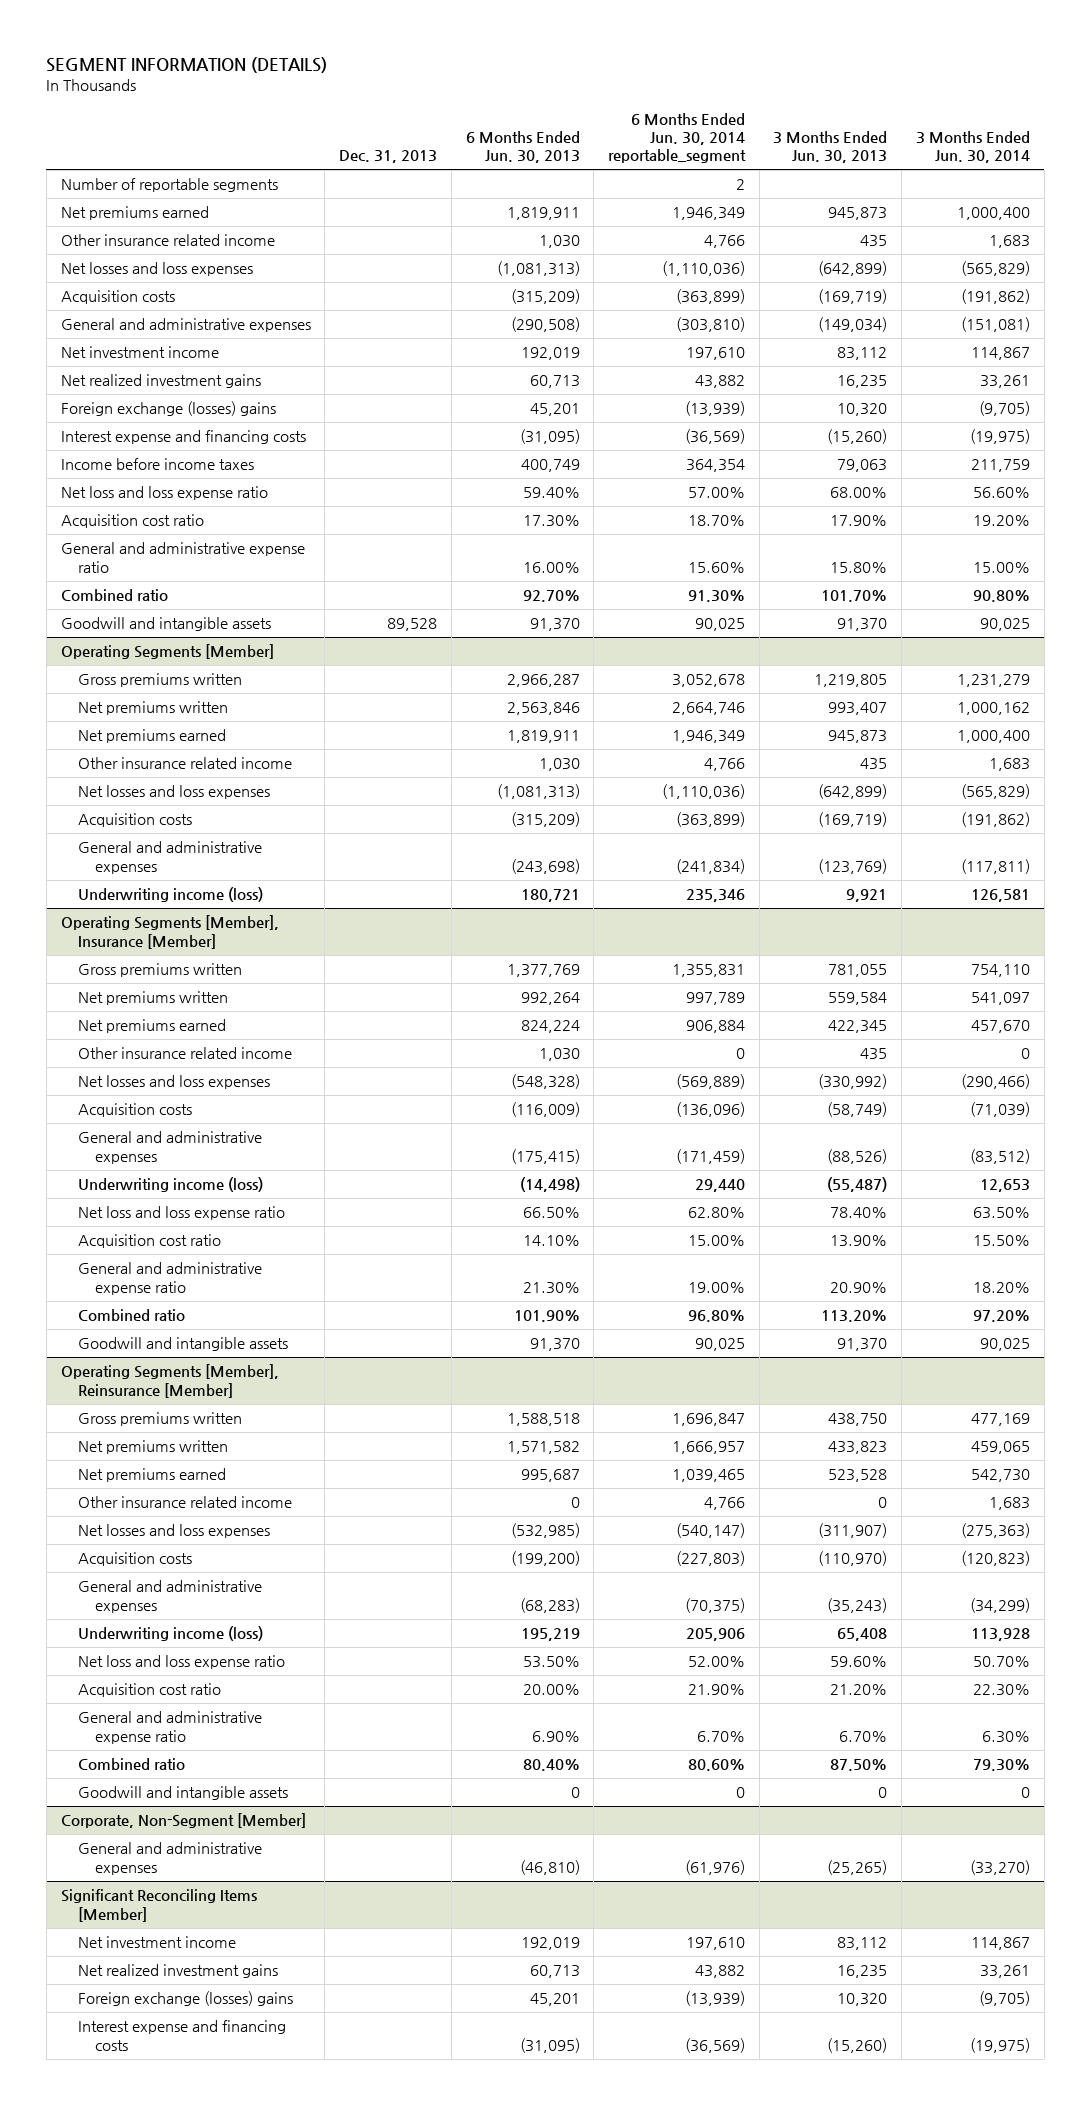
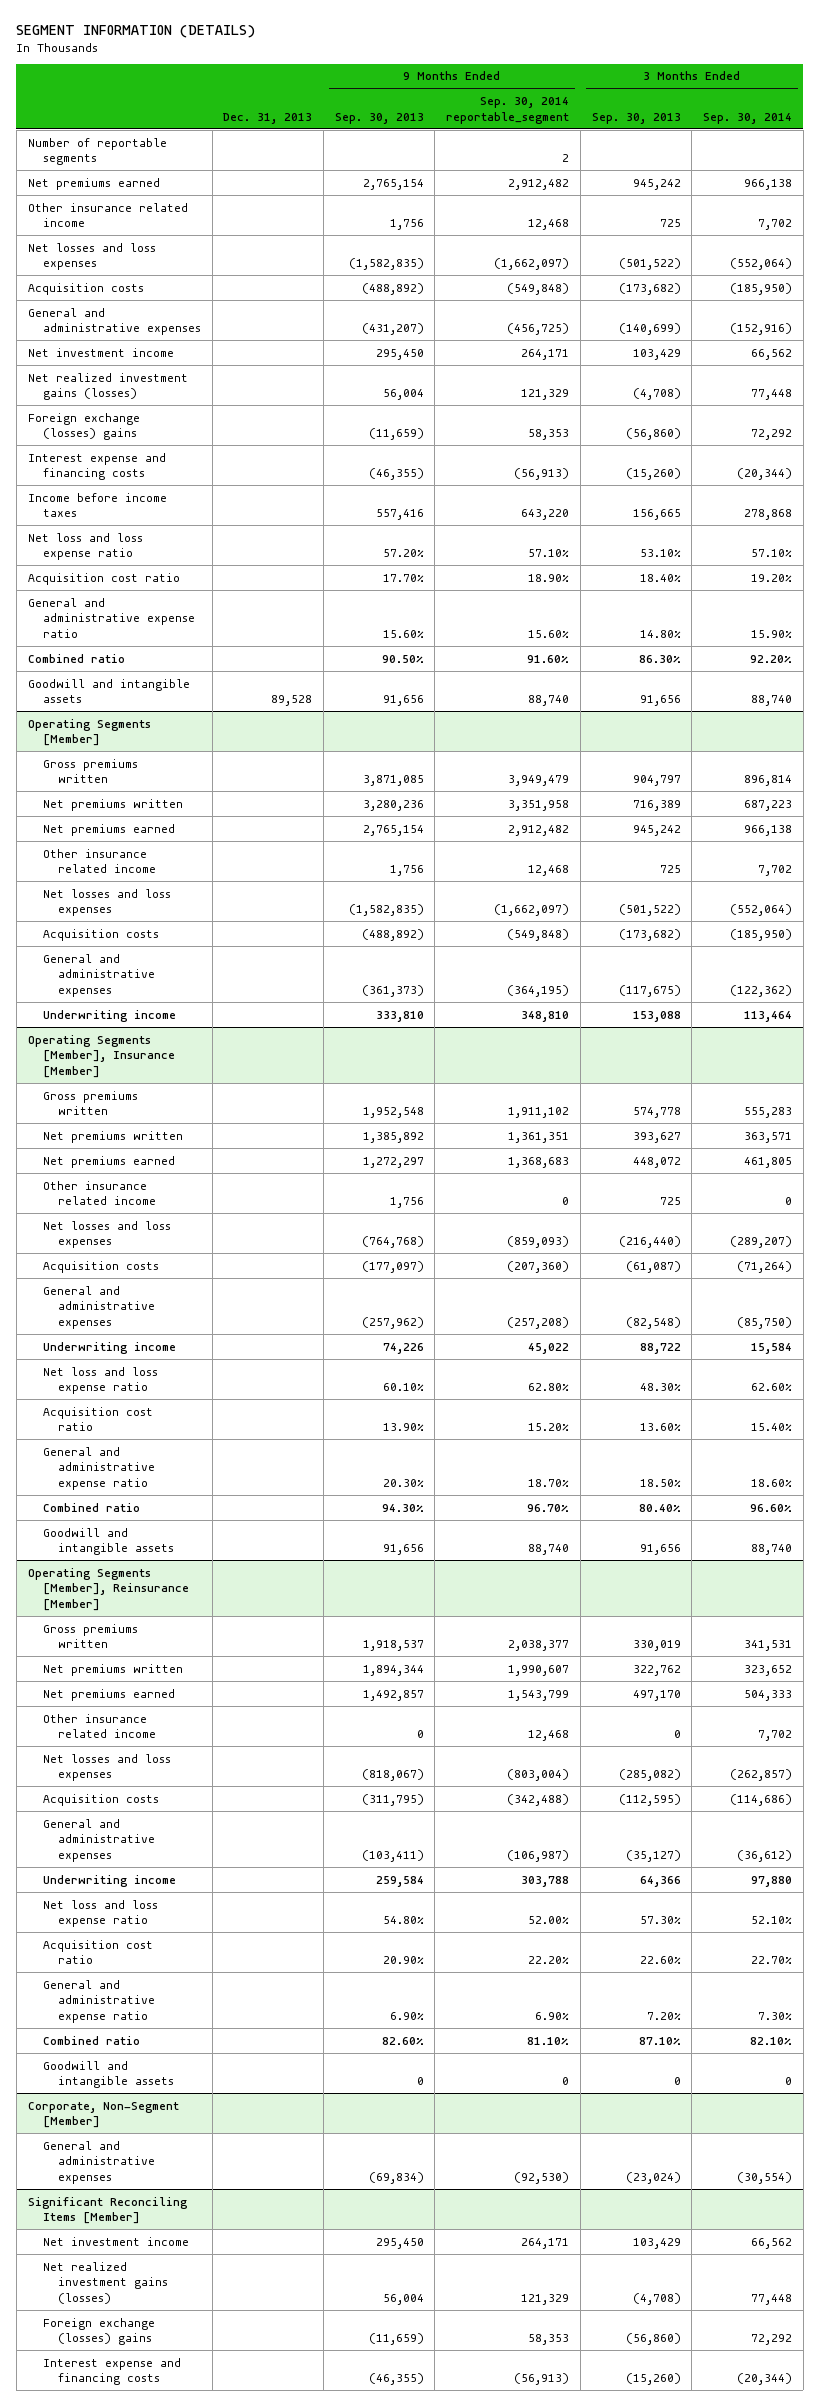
- | Dec. 31, 2013 | 6 Months Ended Jun. 30, 2013 | 6 Months Ended Jun. 30, 2014 reportable_segment | 3 Months Ended Jun. 30, 2013 | 3 Months Ended Jun. 30, 2014
+ | Dec. 31, 2013 | 9 Months Ended Sep. 30, 2013 | 9 Months Ended Sep. 30, 2014 reportable_segment | 3 Months Ended Sep. 30, 2013 | 3 Months Ended Sep. 30, 2014
- Net realized investment gains | | 60,713 | 43,882 | 16,235 | 33,261
+ Net realized investment gains (losses) | | 56,004 | 121,329 | (4,708) | 77,448
@ Operating Segments [Member]
- Underwriting income (loss) | | 180,721 | 235,346 | 9,921 | 126,581
+ Underwriting income | | 333,810 | 348,810 | 153,088 | 113,464
@ Operating Segments [Member], Insurance [Member]
- Underwriting income (loss) | | (14,498) | 29,440 | (55,487) | 12,653
+ Underwriting income | | 74,226 | 45,022 | 88,722 | 15,584
@ Operating Segments [Member], Reinsurance [Member]
- Underwriting income (loss) | | 195,219 | 205,906 | 65,408 | 113,928
+ Underwriting income | | 259,584 | 303,788 | 64,366 | 97,880
@ Significant Reconciling Items [Member]
- Net realized investment gains | | 60,713 | 43,882 | 16,235 | 33,261
+ Net realized investment gains (losses) | | 56,004 | 121,329 | (4,708) | 77,448

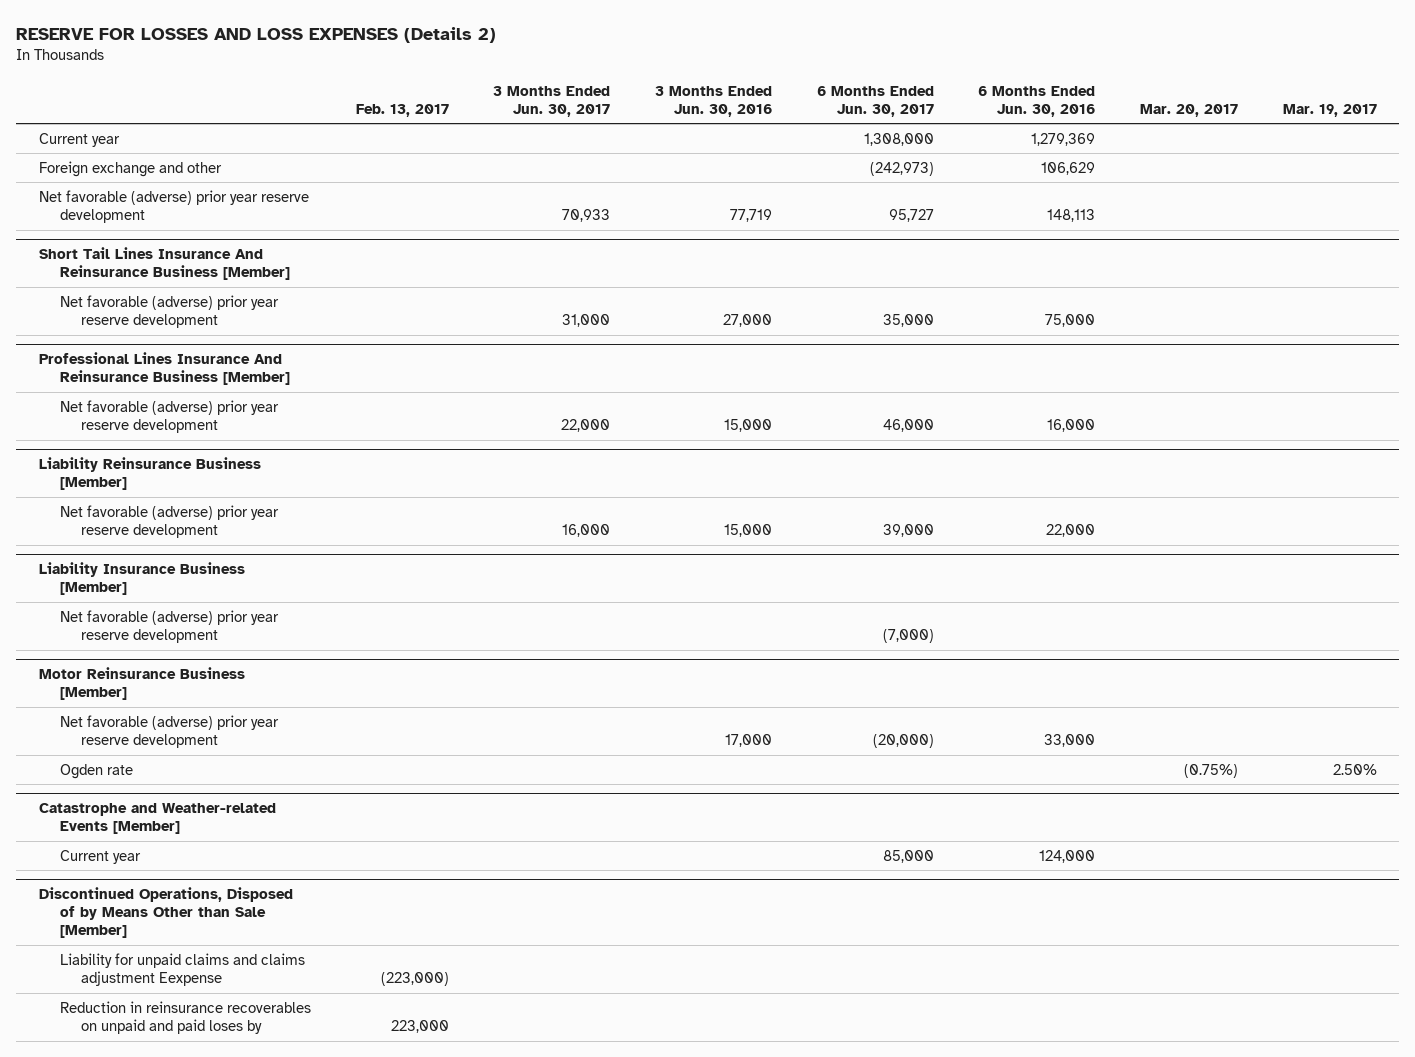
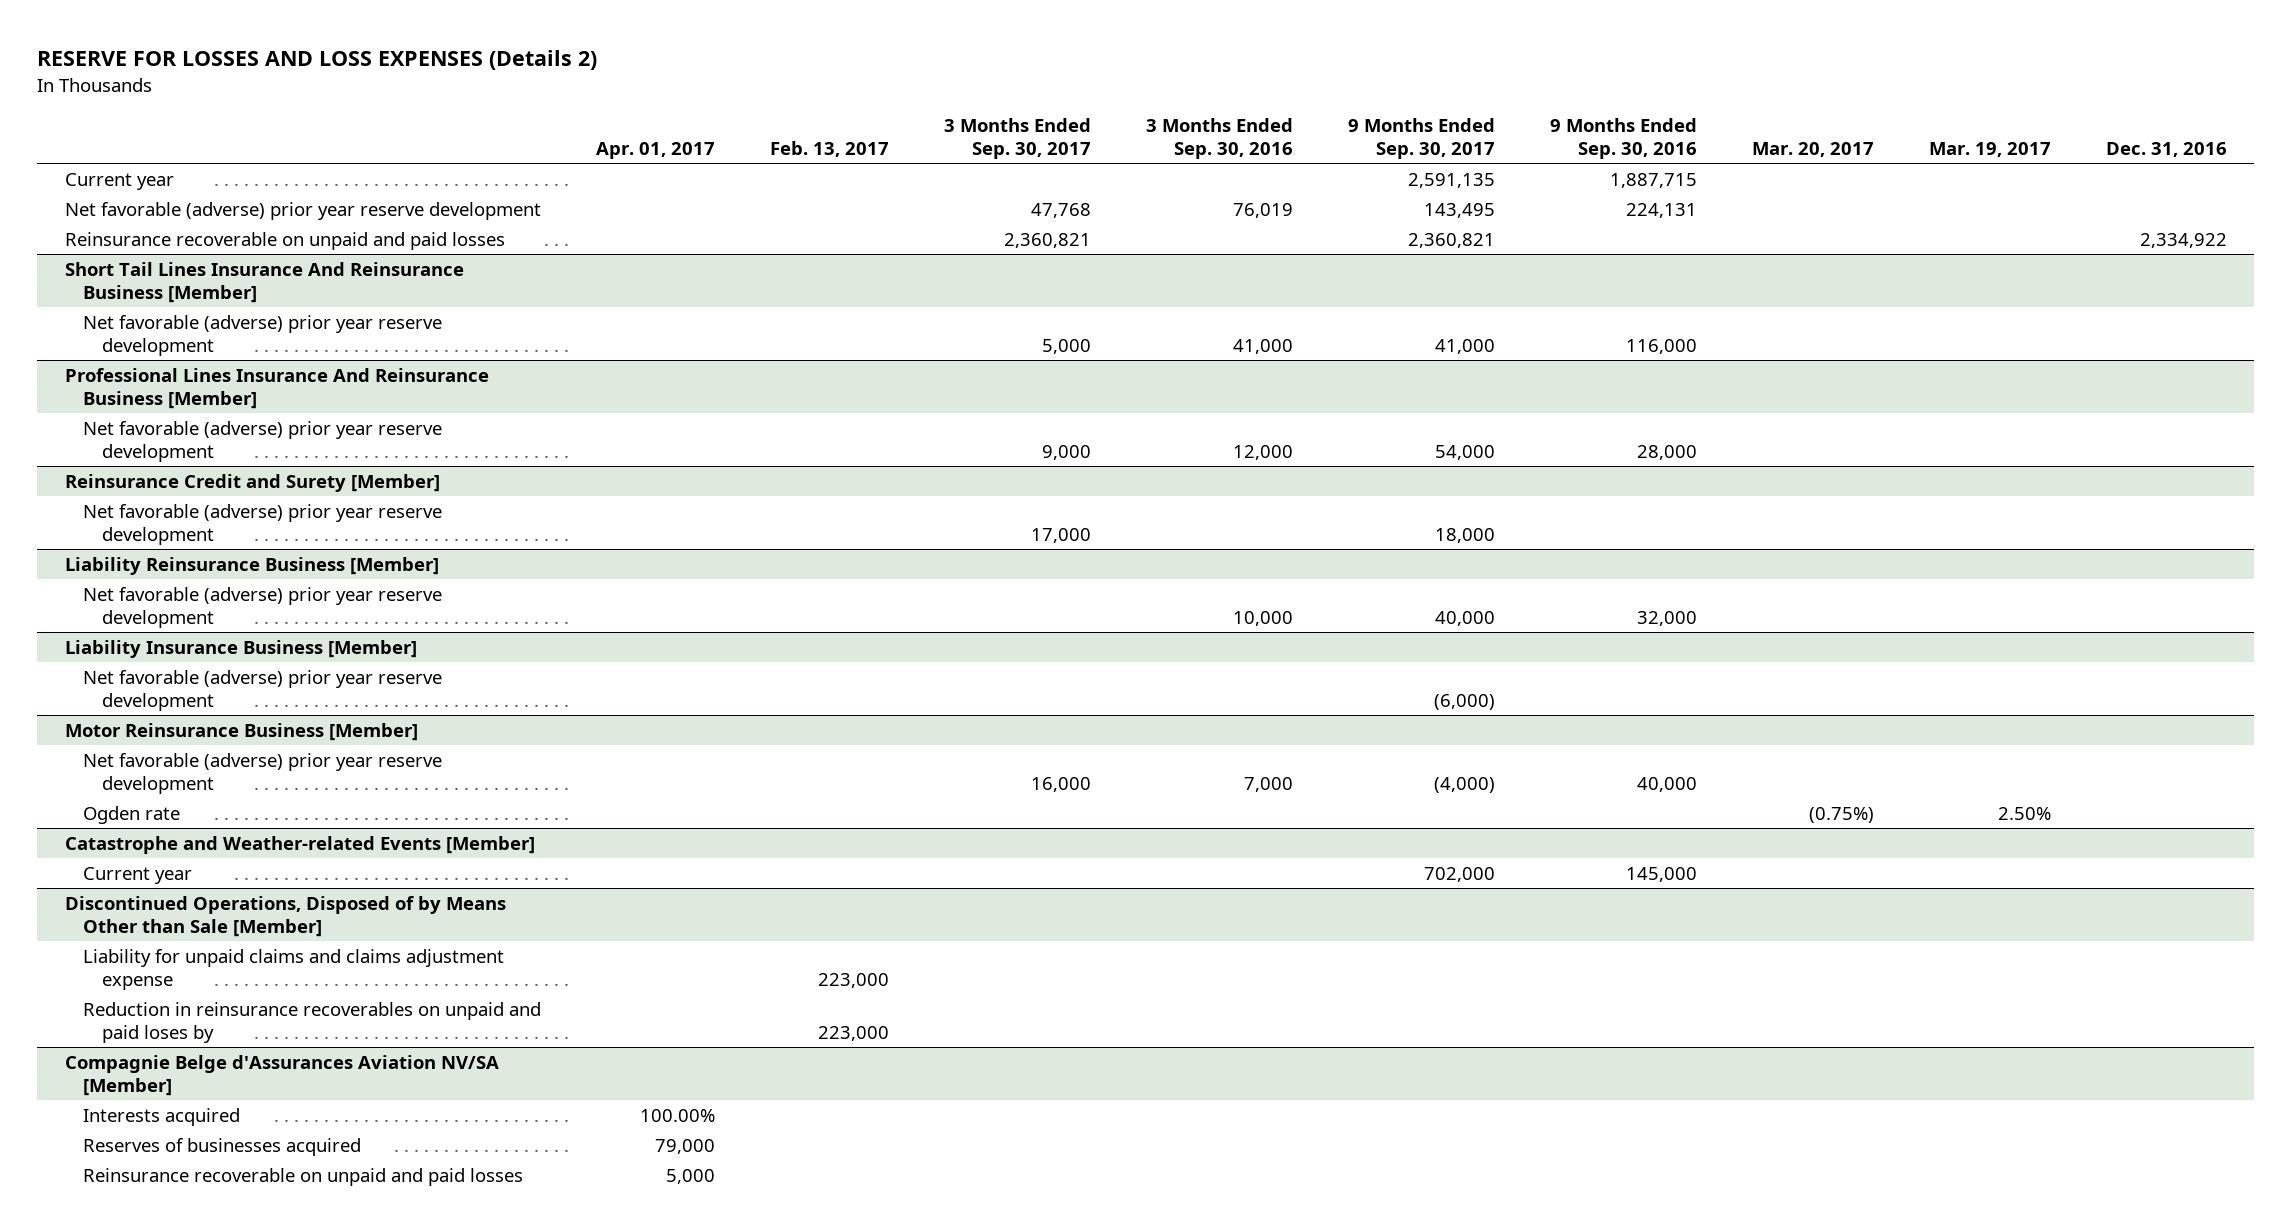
- | Feb. 13, 2017 | 3 Months Ended Jun. 30, 2017 | 3 Months Ended Jun. 30, 2016 | 6 Months Ended Jun. 30, 2017 | 6 Months Ended Jun. 30, 2016 | Mar. 20, 2017 | Mar. 19, 2017
+ | Apr. 01, 2017 | Feb. 13, 2017 | 3 Months Ended Sep. 30, 2017 | 3 Months Ended Sep. 30, 2016 | 9 Months Ended Sep. 30, 2017 | 9 Months Ended Sep. 30, 2016 | Mar. 20, 2017 | Mar. 19, 2017 | Dec. 31, 2016
- Foreign exchange and other | | | | (242,973) | 106,629 | |
+ Reinsurance recoverable on unpaid and paid losses | | | 2,360,821 | | 2,360,821 | | | | 2,334,922
+ Reinsurance Credit and Surety [Member]
+ Net favorable (adverse) prior year reserve development | | | 17,000 | | 18,000 | | | |
@ Discontinued Operations, Disposed of by Means Other than Sale [Member]
- Liability for unpaid claims and claims adjustment Eexpense | (223,000) | | | | | |
+ Liability for unpaid claims and claims adjustment expense | | 223,000 | | | | | | |
+ Compagnie Belge d'Assurances Aviation NV/SA [Member]
+ Interests acquired | 100.00% | | | | | | | |
+ Reserves of businesses acquired | 79,000 | | | | | | | |
+ Reinsurance recoverable on unpaid and paid losses | 5,000 | | | | | | | |

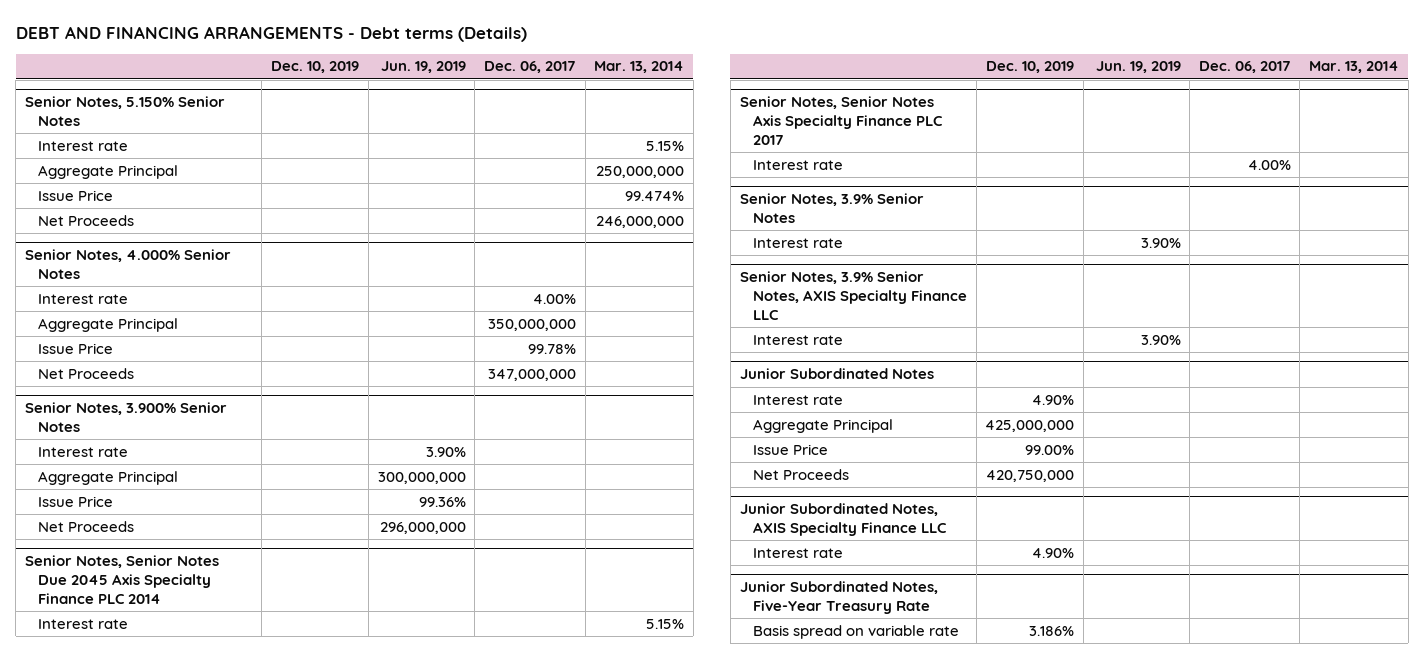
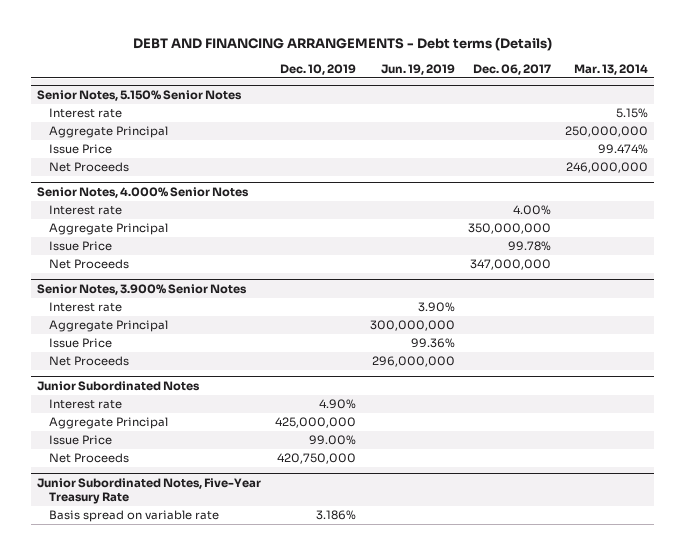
- Senior Notes, Senior Notes Due 2045 Axis Specialty Finance PLC 2014
- Interest rate | | | | 5.15%
- Senior Notes, Senior Notes Axis Specialty Finance PLC 2017
- Interest rate | | | 4.00% |
- Senior Notes, 3.9% Senior Notes
- Interest rate | | 3.90% | |
- Senior Notes, 3.9% Senior Notes, AXIS Specialty Finance LLC
- Interest rate | | 3.90% | |
- Junior Subordinated Notes, AXIS Specialty Finance LLC
- Interest rate | 4.90% | | |

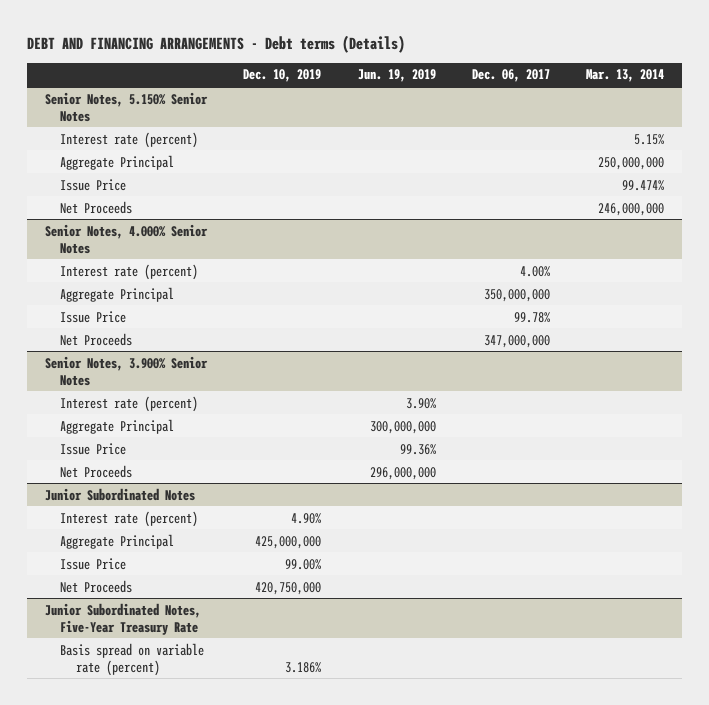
@ Senior Notes, 5.150% Senior Notes
- Interest rate | | | | 5.15%
+ Interest rate (percent) | | | | 5.15%
@ Senior Notes, 4.000% Senior Notes
- Interest rate | | | 4.00% |
+ Interest rate (percent) | | | 4.00% |
@ Senior Notes, 3.900% Senior Notes
- Interest rate | | 3.90% | |
+ Interest rate (percent) | | 3.90% | |
@ Junior Subordinated Notes
- Interest rate | 4.90% | | |
+ Interest rate (percent) | 4.90% | | |
@ Junior Subordinated Notes, Five-Year Treasury Rate
- Basis spread on variable rate | 3.186% | | |
+ Basis spread on variable rate (percent) | 3.186% | | |

